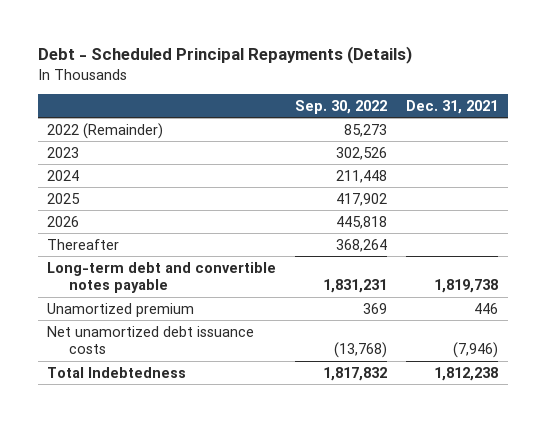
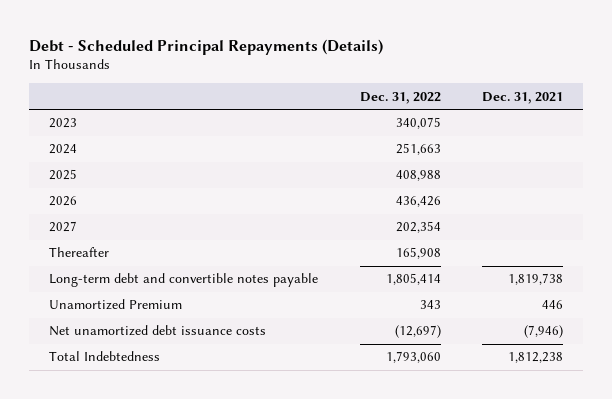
- | Sep. 30, 2022 | Dec. 31, 2021
+ | Dec. 31, 2022 | Dec. 31, 2021
- 2022 (Remainder) | 85,273 |
+ 2027 | 202,354 |
- Unamortized premium | 369 | 446
+ Unamortized Premium | 343 | 446

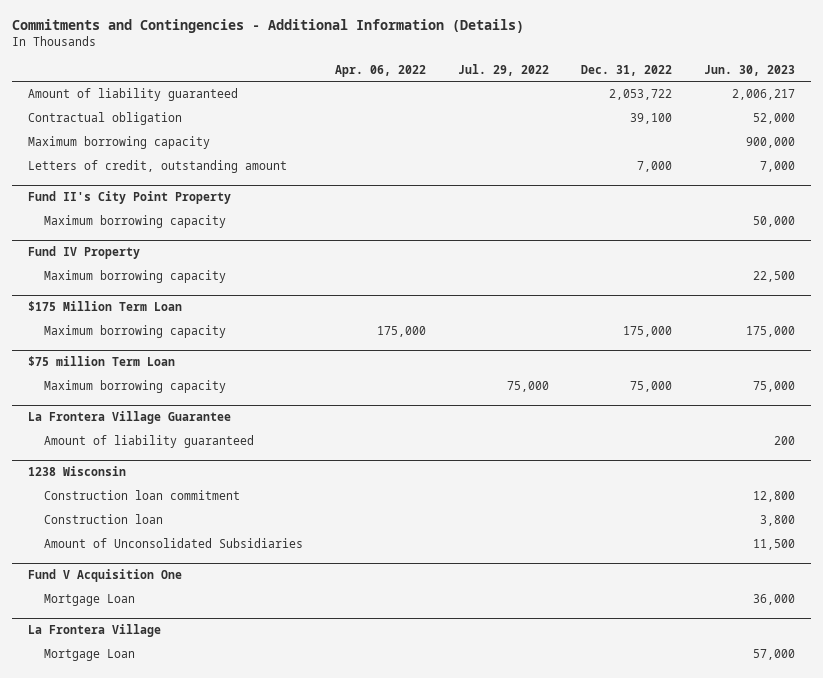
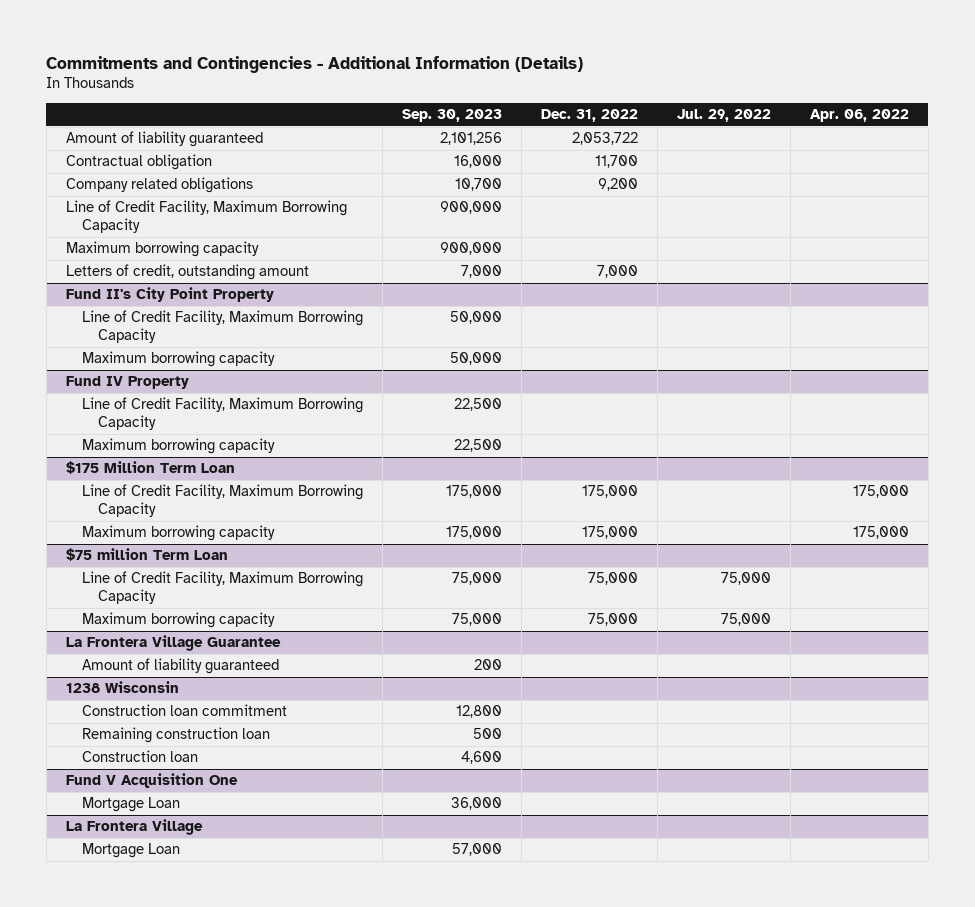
- | Apr. 06, 2022 | Jul. 29, 2022 | Dec. 31, 2022 | Jun. 30, 2023
+ | Sep. 30, 2023 | Dec. 31, 2022 | Jul. 29, 2022 | Apr. 06, 2022
- Contractual obligation | | | 39,100 | 52,000
+ Contractual obligation | 16,000 | 11,700 | |
+ Company related obligations | 10,700 | 9,200 | |
+ Line of Credit Facility, Maximum Borrowing Capacity | 900,000 | | |
@ Fund II's City Point Property
+ Line of Credit Facility, Maximum Borrowing Capacity | 50,000 | | |
@ Fund IV Property
+ Line of Credit Facility, Maximum Borrowing Capacity | 22,500 | | |
@ $175 Million Term Loan
+ Line of Credit Facility, Maximum Borrowing Capacity | 175,000 | 175,000 | | 175,000
@ $75 million Term Loan
+ Line of Credit Facility, Maximum Borrowing Capacity | 75,000 | 75,000 | 75,000 |
@ 1238 Wisconsin
+ Remaining construction loan | 500 | | |
- Amount of Unconsolidated Subsidiaries | | | | 11,500

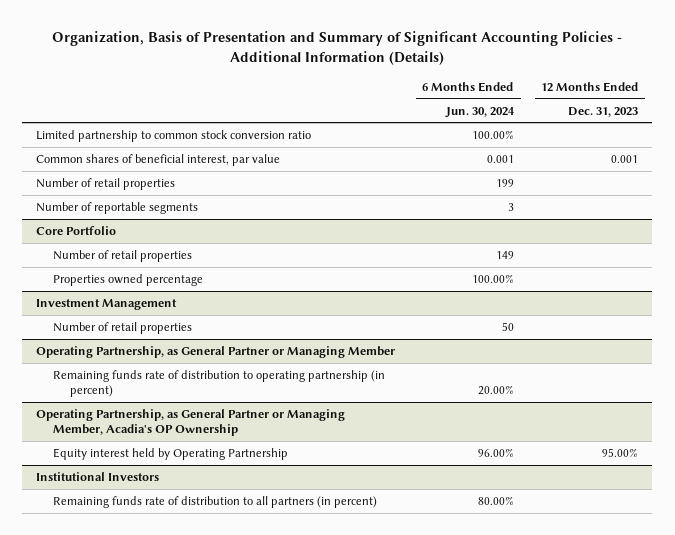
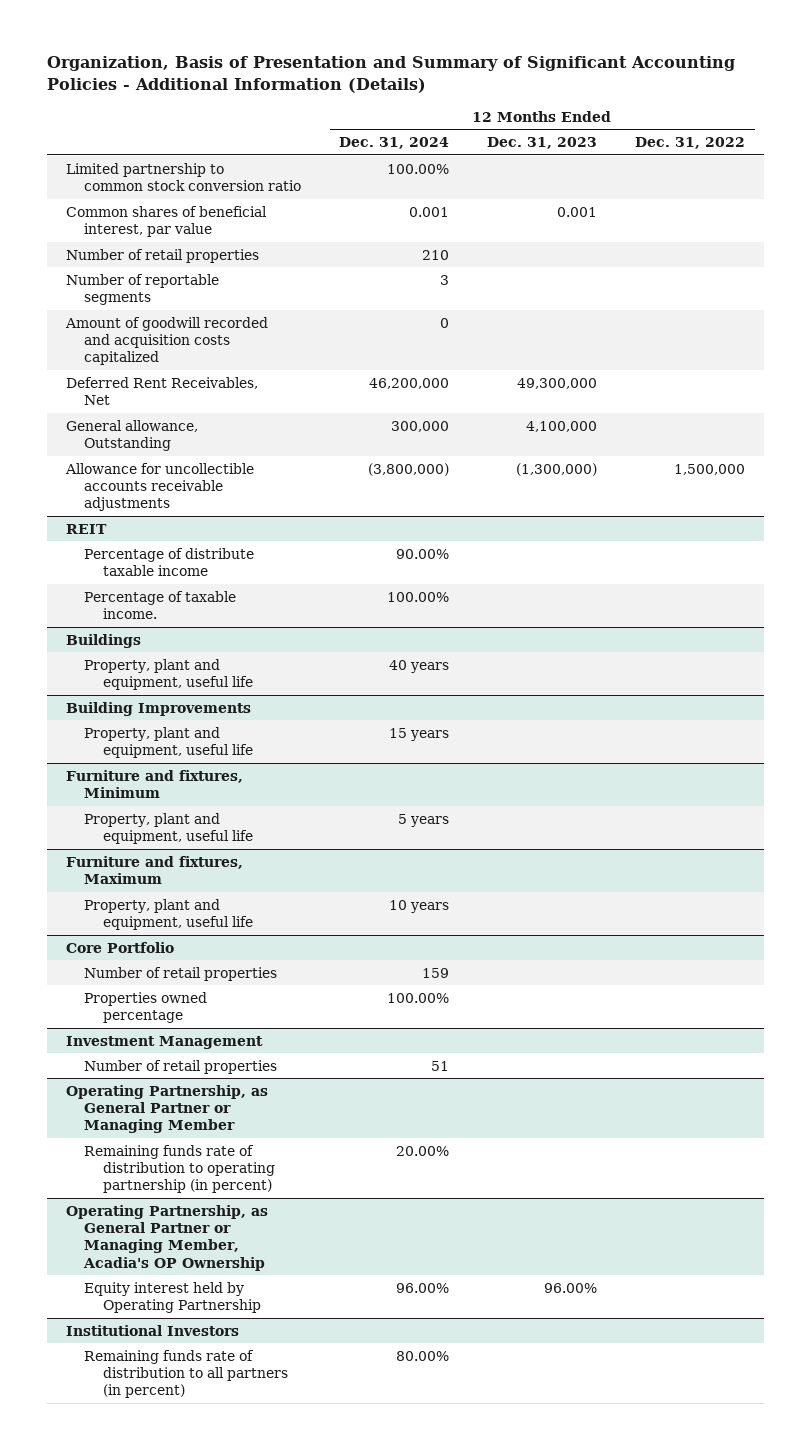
- | 6 Months Ended Jun. 30, 2024 | 12 Months Ended Dec. 31, 2023
+ | 12 Months Ended Dec. 31, 2024 | 12 Months Ended Dec. 31, 2023 | 12 Months Ended Dec. 31, 2022
+ Amount of goodwill recorded and acquisition costs capitalized | 0 | |
+ Deferred Rent Receivables, Net | 46,200,000 | 49,300,000 |
+ General allowance, Outstanding | 300,000 | 4,100,000 |
+ Allowance for uncollectible accounts receivable adjustments | (3,800,000) | (1,300,000) | 1,500,000
+ REIT
+ Percentage of distribute taxable income | 90.00% | |
+ Percentage of taxable income. | 100.00% | |
+ Buildings
+ Property, plant and equipment, useful life | 40 years | |
+ Building Improvements
+ Property, plant and equipment, useful life | 15 years | |
+ Furniture and fixtures, Minimum
+ Property, plant and equipment, useful life | 5 years | |
+ Furniture and fixtures, Maximum
+ Property, plant and equipment, useful life | 10 years | |
@ Operating Partnership, as General Partner or Managing Member, Acadia's OP Ownership
- Equity interest held by Operating Partnership | 96.00% | 95.00%
+ Equity interest held by Operating Partnership | 96.00% | 96.00% |

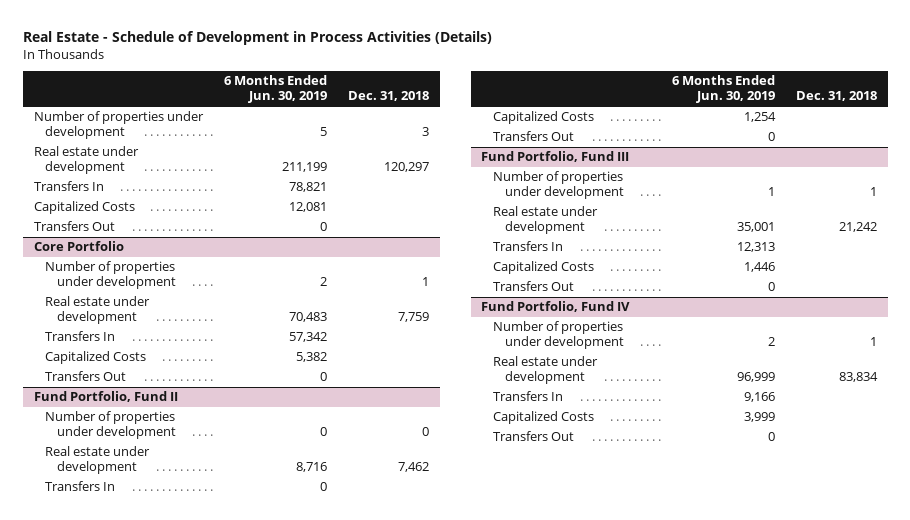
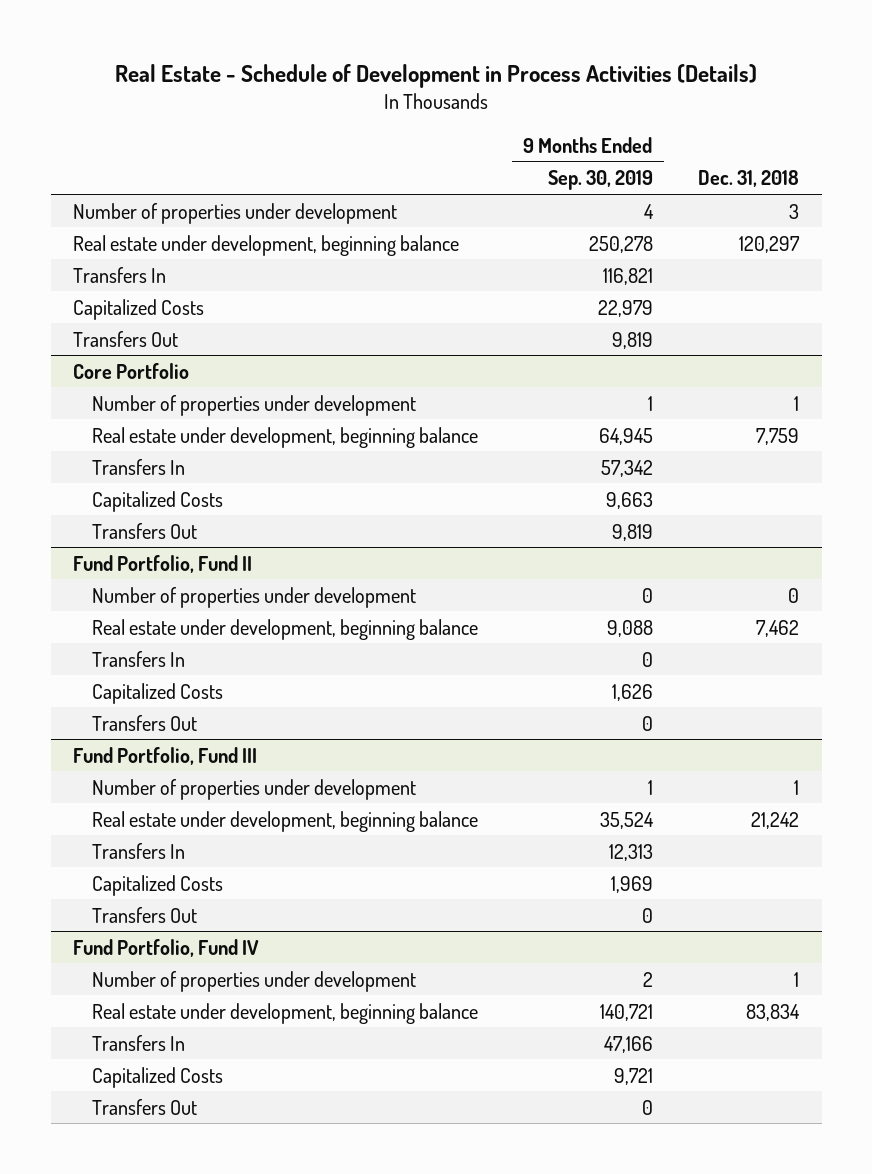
- | 6 Months Ended Jun. 30, 2019 | Dec. 31, 2018
+ | 9 Months Ended Sep. 30, 2019 | Dec. 31, 2018
- Real estate under development | 211,199 | 120,297
+ Real estate under development, beginning balance | 250,278 | 120,297
@ Core Portfolio
- Real estate under development | 70,483 | 7,759
+ Real estate under development, beginning balance | 64,945 | 7,759
@ Fund Portfolio, Fund II
- Real estate under development | 8,716 | 7,462
+ Real estate under development, beginning balance | 9,088 | 7,462
@ Fund Portfolio, Fund III
- Real estate under development | 35,001 | 21,242
+ Real estate under development, beginning balance | 35,524 | 21,242
@ Fund Portfolio, Fund IV
- Real estate under development | 96,999 | 83,834
+ Real estate under development, beginning balance | 140,721 | 83,834

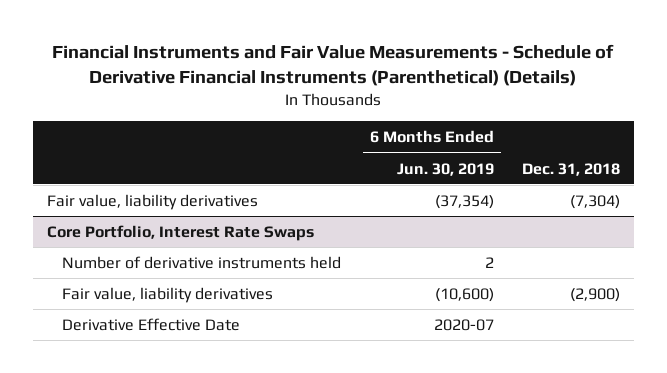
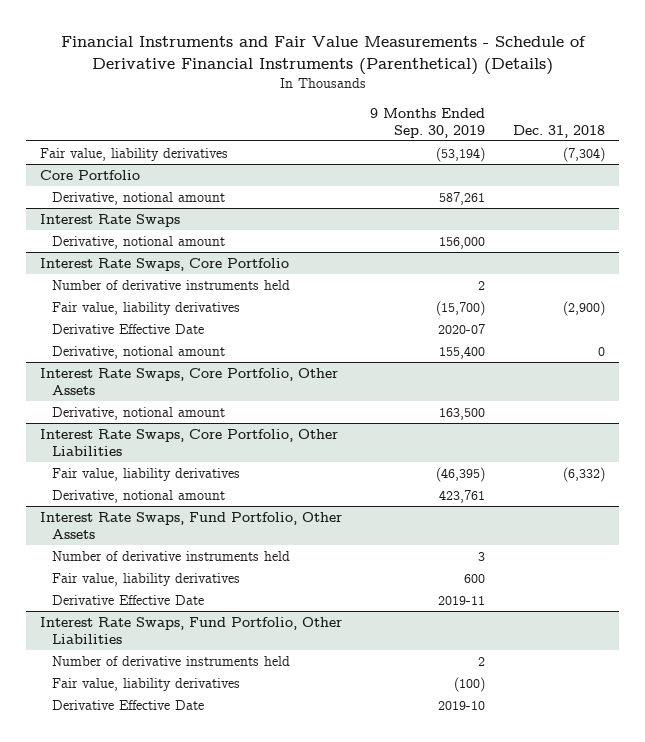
- | 6 Months Ended Jun. 30, 2019 | Dec. 31, 2018
+ | 9 Months Ended Sep. 30, 2019 | Dec. 31, 2018
- Core Portfolio, Interest Rate Swaps
+ Core Portfolio
+ Derivative, notional amount | 587,261 |
+ Interest Rate Swaps
+ Derivative, notional amount | 156,000 |
+ Interest Rate Swaps, Core Portfolio
+ Derivative, notional amount | 155,400 | 0
+ Interest Rate Swaps, Core Portfolio, Other Assets
+ Derivative, notional amount | 163,500 |
+ Interest Rate Swaps, Core Portfolio, Other Liabilities
+ Fair value, liability derivatives | (46,395) | (6,332)
+ Derivative, notional amount | 423,761 |
+ Interest Rate Swaps, Fund Portfolio, Other Assets
+ Number of derivative instruments held | 3 |
+ Fair value, liability derivatives | 600 |
+ Derivative Effective Date | 2019-11 |
+ Interest Rate Swaps, Fund Portfolio, Other Liabilities
+ Number of derivative instruments held | 2 |
+ Fair value, liability derivatives | (100) |
+ Derivative Effective Date | 2019-10 |

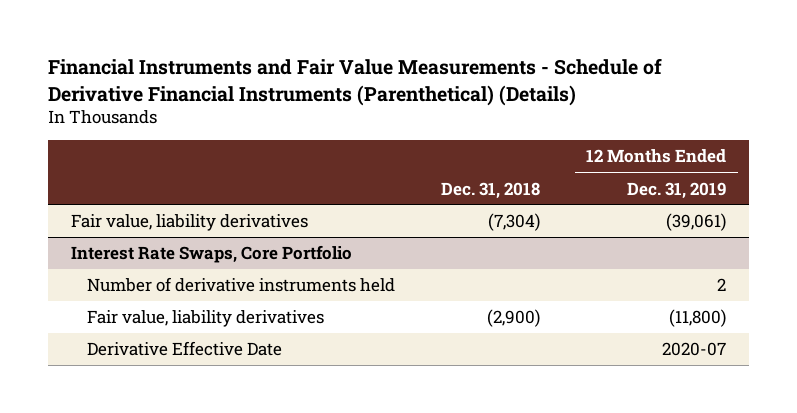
- | 9 Months Ended Sep. 30, 2019 | Dec. 31, 2018
+ | Dec. 31, 2018 | 12 Months Ended Dec. 31, 2019
- Core Portfolio
- Derivative, notional amount | 587,261 |
- Interest Rate Swaps
- Derivative, notional amount | 156,000 |
@ Interest Rate Swaps, Core Portfolio
- Derivative, notional amount | 155,400 | 0
- Interest Rate Swaps, Core Portfolio, Other Assets
- Derivative, notional amount | 163,500 |
- Interest Rate Swaps, Core Portfolio, Other Liabilities
- Fair value, liability derivatives | (46,395) | (6,332)
- Derivative, notional amount | 423,761 |
- Interest Rate Swaps, Fund Portfolio, Other Assets
- Number of derivative instruments held | 3 |
- Fair value, liability derivatives | 600 |
- Derivative Effective Date | 2019-11 |
- Interest Rate Swaps, Fund Portfolio, Other Liabilities
- Number of derivative instruments held | 2 |
- Fair value, liability derivatives | (100) |
- Derivative Effective Date | 2019-10 |

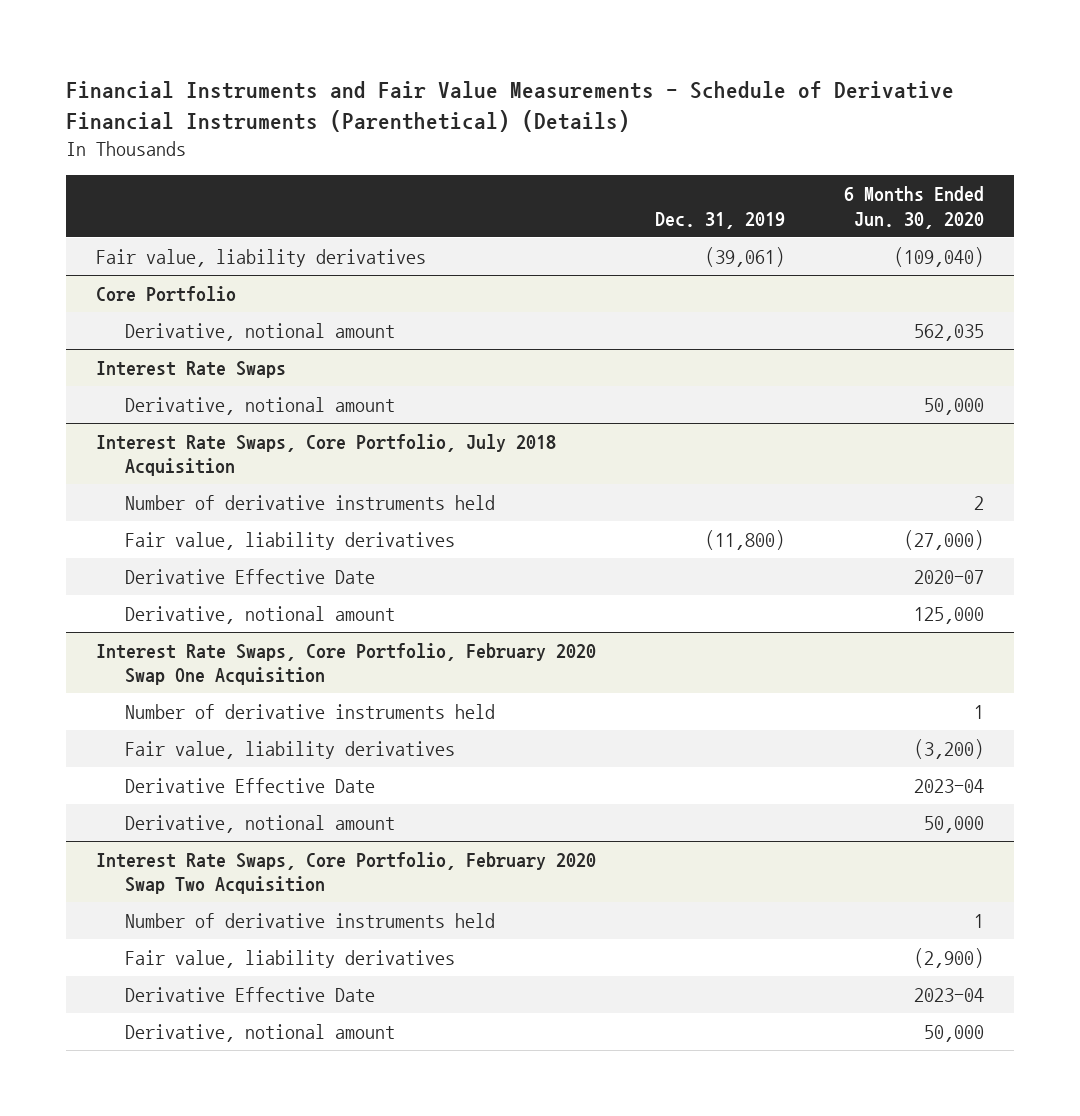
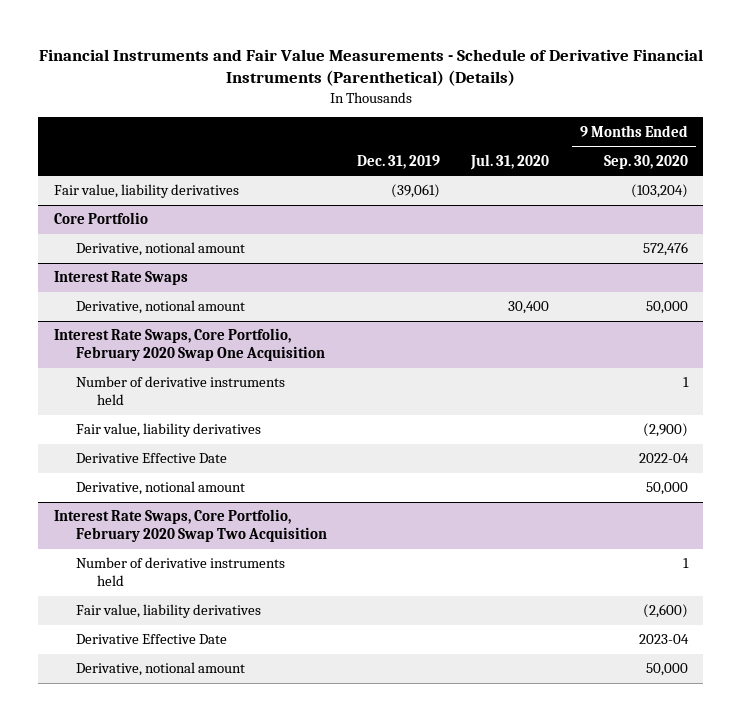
- | Dec. 31, 2019 | 6 Months Ended Jun. 30, 2020
+ | Dec. 31, 2019 | Jul. 31, 2020 | 9 Months Ended Sep. 30, 2020
- Interest Rate Swaps, Core Portfolio, July 2018 Acquisition
- Number of derivative instruments held | | 2
- Fair value, liability derivatives | (11,800) | (27,000)
- Derivative Effective Date | | 2020-07
- Derivative, notional amount | | 125,000

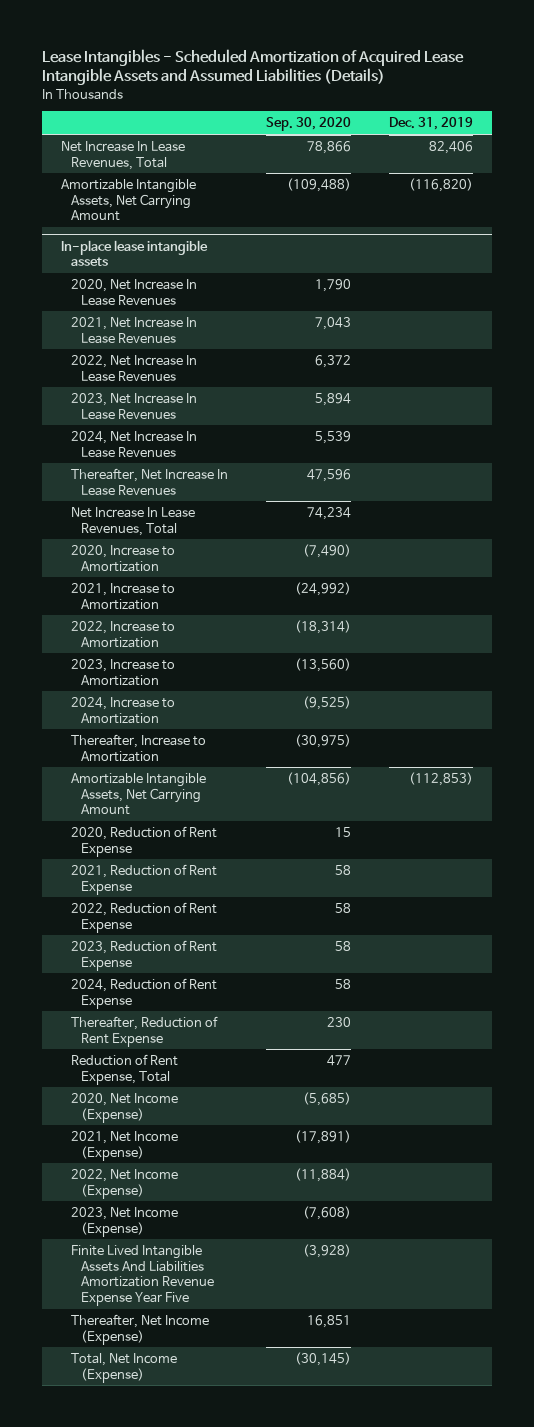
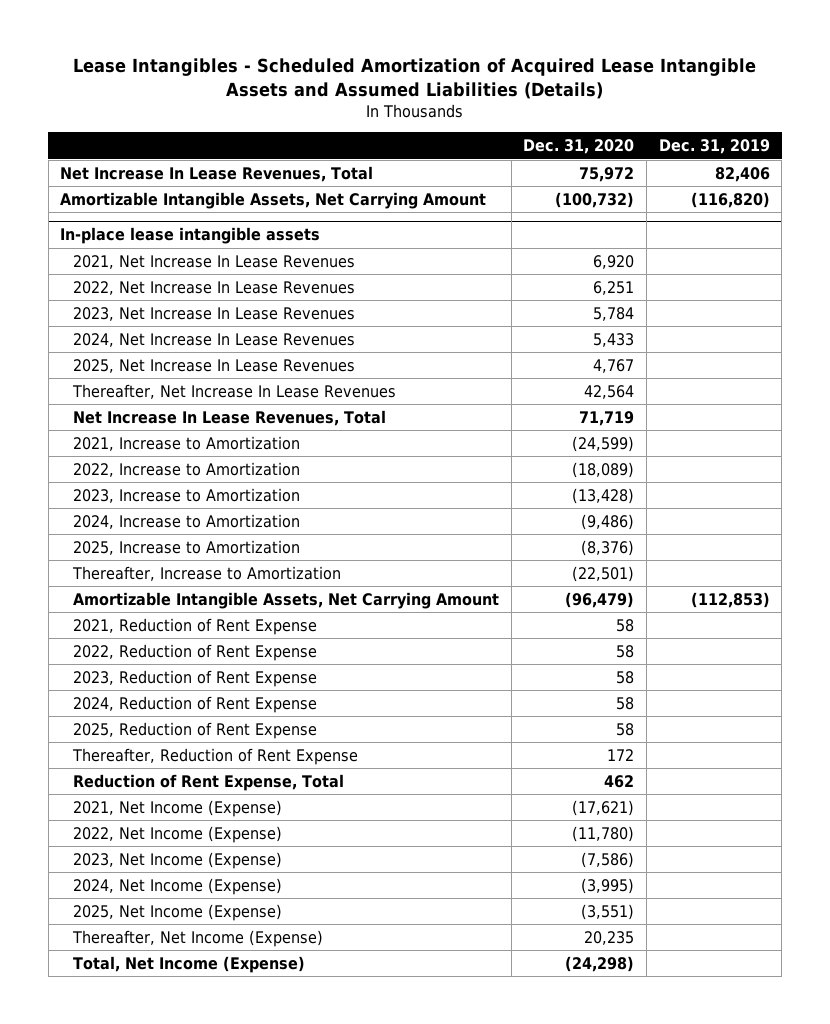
- | Sep. 30, 2020 | Dec. 31, 2019
+ | Dec. 31, 2020 | Dec. 31, 2019
@ In-place lease intangible assets
- 2020, Net Increase In Lease Revenues | 1,790 |
+ 2025, Net Increase In Lease Revenues | 4,767 |
- 2020, Increase to Amortization | (7,490) |
+ 2025, Increase to Amortization | (8,376) |
- 2020, Reduction of Rent Expense | 15 |
+ 2025, Reduction of Rent Expense | 58 |
- 2020, Net Income (Expense) | (5,685) |
- Finite Lived Intangible Assets And Liabilities Amortization Revenue Expense Year Five | (3,928) |
+ 2024, Net Income (Expense) | (3,995) |
+ 2025, Net Income (Expense) | (3,551) |

